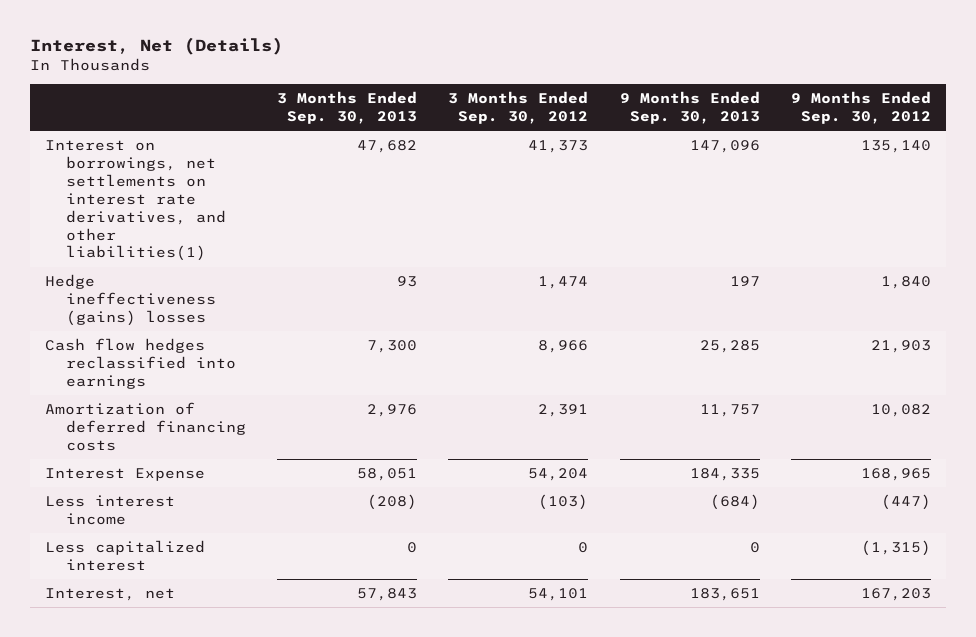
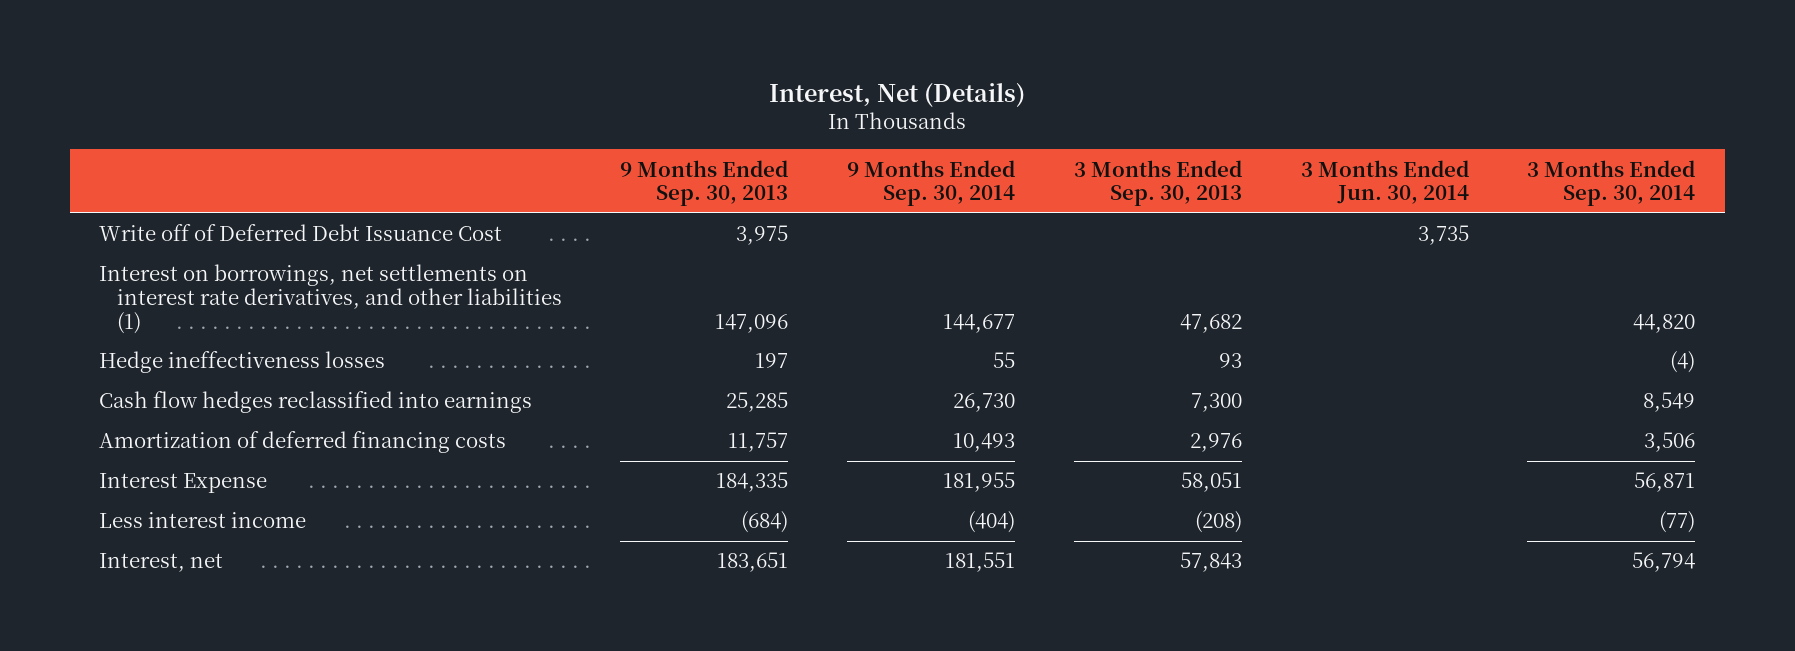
- | 3 Months Ended Sep. 30, 2013 | 3 Months Ended Sep. 30, 2012 | 9 Months Ended Sep. 30, 2013 | 9 Months Ended Sep. 30, 2012
+ | 9 Months Ended Sep. 30, 2013 | 9 Months Ended Sep. 30, 2014 | 3 Months Ended Sep. 30, 2013 | 3 Months Ended Jun. 30, 2014 | 3 Months Ended Sep. 30, 2014
- Interest on borrowings, net settlements on interest rate derivatives, and other liabilities(1) | 47,682 | 41,373 | 147,096 | 135,140
- Hedge ineffectiveness (gains) losses | 93 | 1,474 | 197 | 1,840
+ Write off of Deferred Debt Issuance Cost | 3,975 | | | 3,735 |
+ Interest on borrowings, net settlements on interest rate derivatives, and other liabilities (1) | 147,096 | 144,677 | 47,682 | | 44,820
+ Hedge ineffectiveness losses | 197 | 55 | 93 | | (4)
- Less capitalized interest | 0 | 0 | 0 | (1,315)

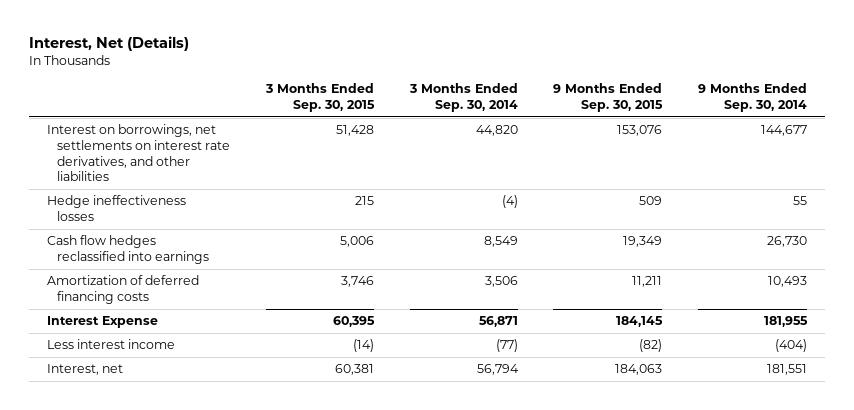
- | 9 Months Ended Sep. 30, 2013 | 9 Months Ended Sep. 30, 2014 | 3 Months Ended Sep. 30, 2013 | 3 Months Ended Jun. 30, 2014 | 3 Months Ended Sep. 30, 2014
+ | 3 Months Ended Sep. 30, 2015 | 3 Months Ended Sep. 30, 2014 | 9 Months Ended Sep. 30, 2015 | 9 Months Ended Sep. 30, 2014
- Write off of Deferred Debt Issuance Cost | 3,975 | | | 3,735 |
- Interest on borrowings, net settlements on interest rate derivatives, and other liabilities (1) | 147,096 | 144,677 | 47,682 | | 44,820
+ Interest on borrowings, net settlements on interest rate derivatives, and other liabilities | 51,428 | 44,820 | 153,076 | 144,677

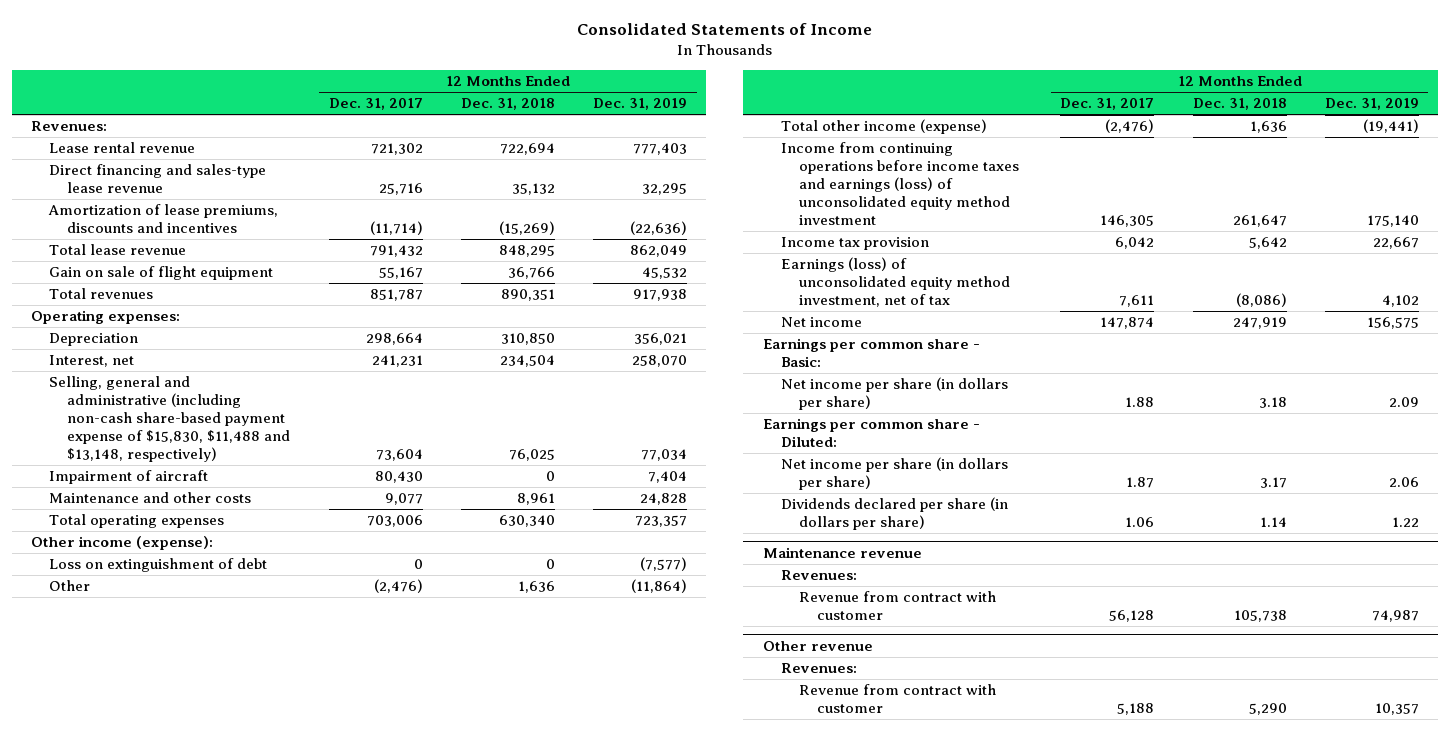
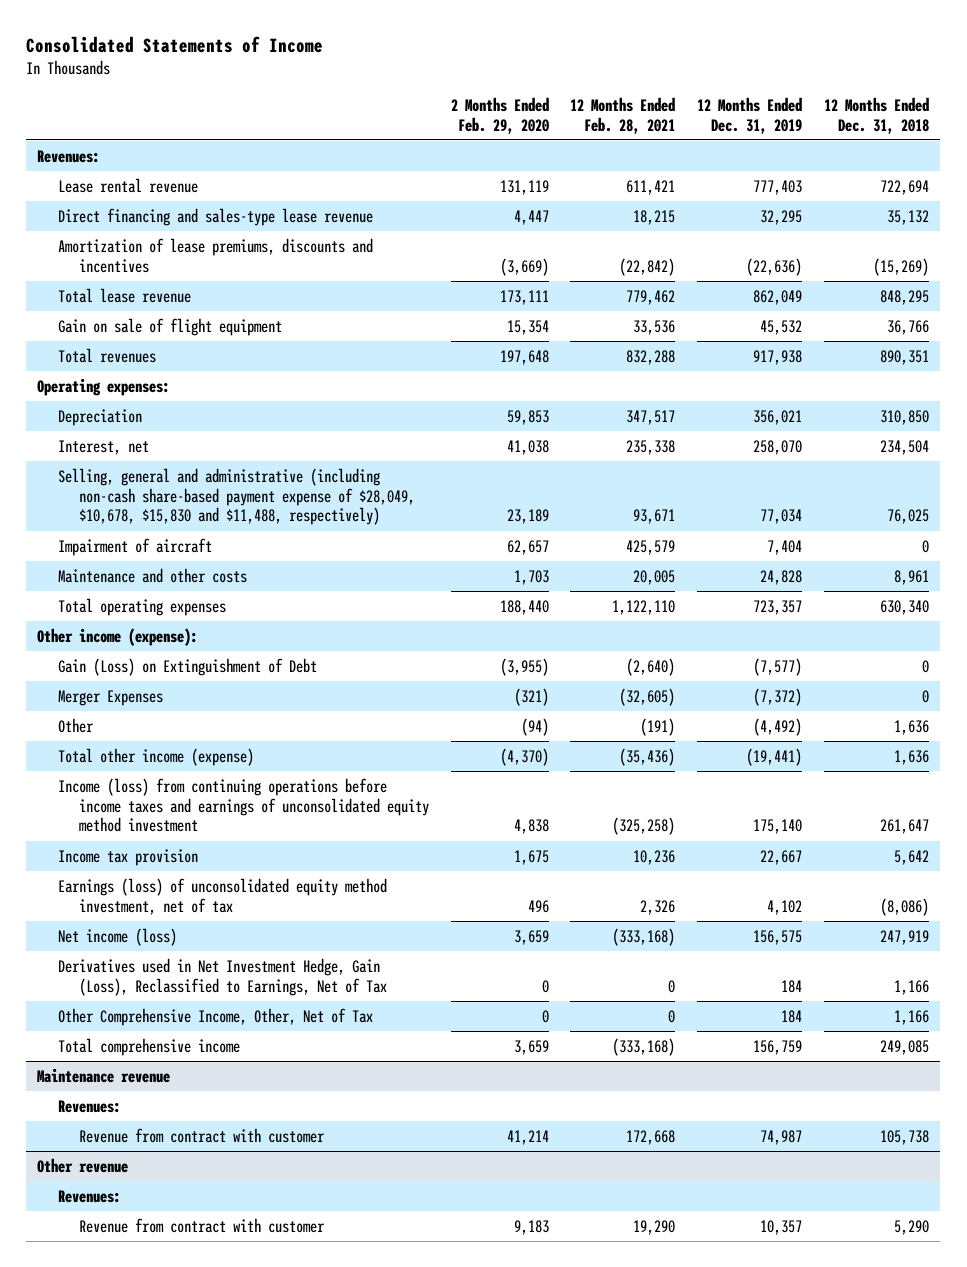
- | 12 Months Ended Dec. 31, 2017 | 12 Months Ended Dec. 31, 2018 | 12 Months Ended Dec. 31, 2019
+ | 2 Months Ended Feb. 29, 2020 | 12 Months Ended Feb. 28, 2021 | 12 Months Ended Dec. 31, 2019 | 12 Months Ended Dec. 31, 2018
- Selling, general and administrative (including non-cash share-based payment expense of $15,830, $11,488 and $13,148, respectively) | 73,604 | 76,025 | 77,034
+ Selling, general and administrative (including non-cash share-based payment expense of $28,049, $10,678, $15,830 and $11,488, respectively) | 23,189 | 93,671 | 77,034 | 76,025
- Loss on extinguishment of debt | 0 | 0 | (7,577)
- Other | (2,476) | 1,636 | (11,864)
+ Gain (Loss) on Extinguishment of Debt | (3,955) | (2,640) | (7,577) | 0
+ Merger Expenses | (321) | (32,605) | (7,372) | 0
+ Other | (94) | (191) | (4,492) | 1,636
- Income from continuing operations before income taxes and earnings (loss) of unconsolidated equity method investment | 146,305 | 261,647 | 175,140
+ Income (loss) from continuing operations before income taxes and earnings of unconsolidated equity method investment | 4,838 | (325,258) | 175,140 | 261,647
- Net income | 147,874 | 247,919 | 156,575
- Earnings per common share - Basic:
- Net income per share (in dollars per share) | 1.88 | 3.18 | 2.09
- Earnings per common share - Diluted:
- Net income per share (in dollars per share) | 1.87 | 3.17 | 2.06
- Dividends declared per share (in dollars per share) | 1.06 | 1.14 | 1.22
+ Net income (loss) | 3,659 | (333,168) | 156,575 | 247,919
+ Derivatives used in Net Investment Hedge, Gain (Loss), Reclassified to Earnings, Net of Tax | 0 | 0 | 184 | 1,166
+ Other Comprehensive Income, Other, Net of Tax | 0 | 0 | 184 | 1,166
+ Total comprehensive income | 3,659 | (333,168) | 156,759 | 249,085

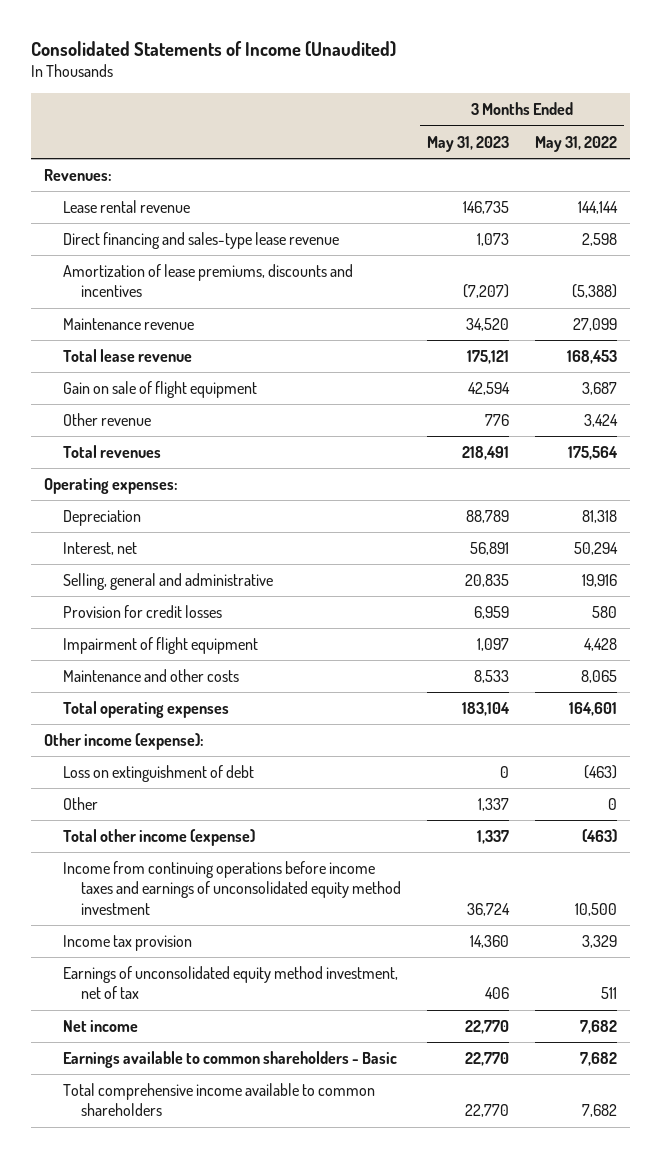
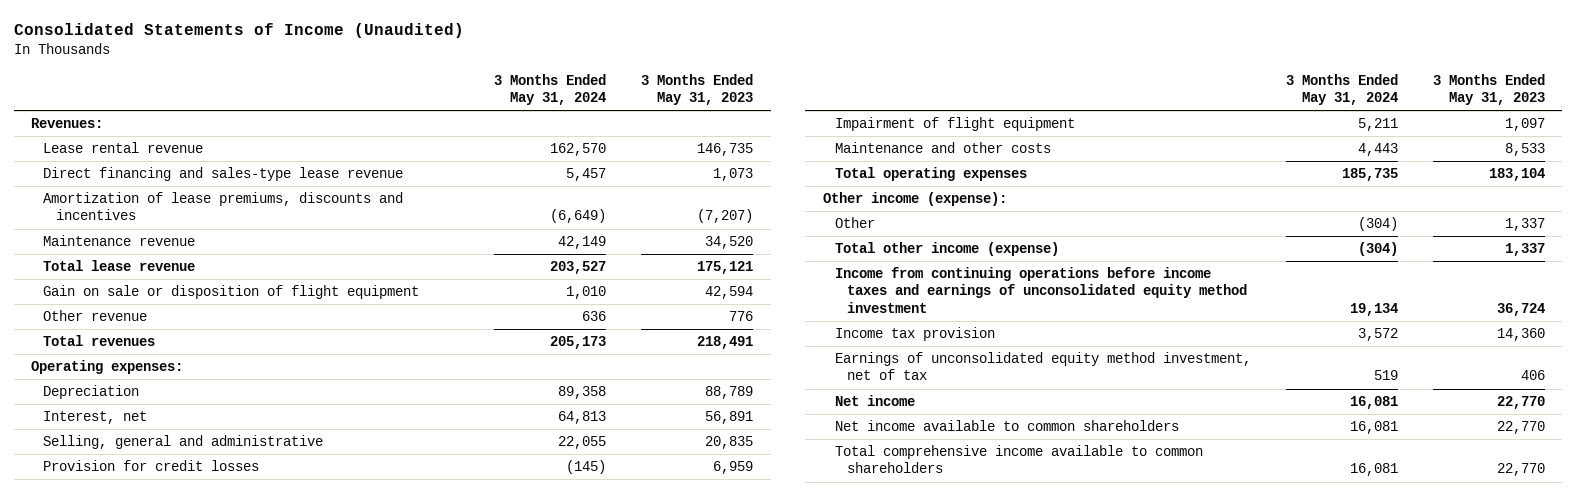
- | 3 Months Ended May 31, 2023 | 3 Months Ended May 31, 2022
+ | 3 Months Ended May 31, 2024 | 3 Months Ended May 31, 2023
- Gain on sale of flight equipment | 42,594 | 3,687
+ Gain on sale or disposition of flight equipment | 1,010 | 42,594
- Loss on extinguishment of debt | 0 | (463)
- Earnings available to common shareholders - Basic | 22,770 | 7,682
+ Net income available to common shareholders | 16,081 | 22,770

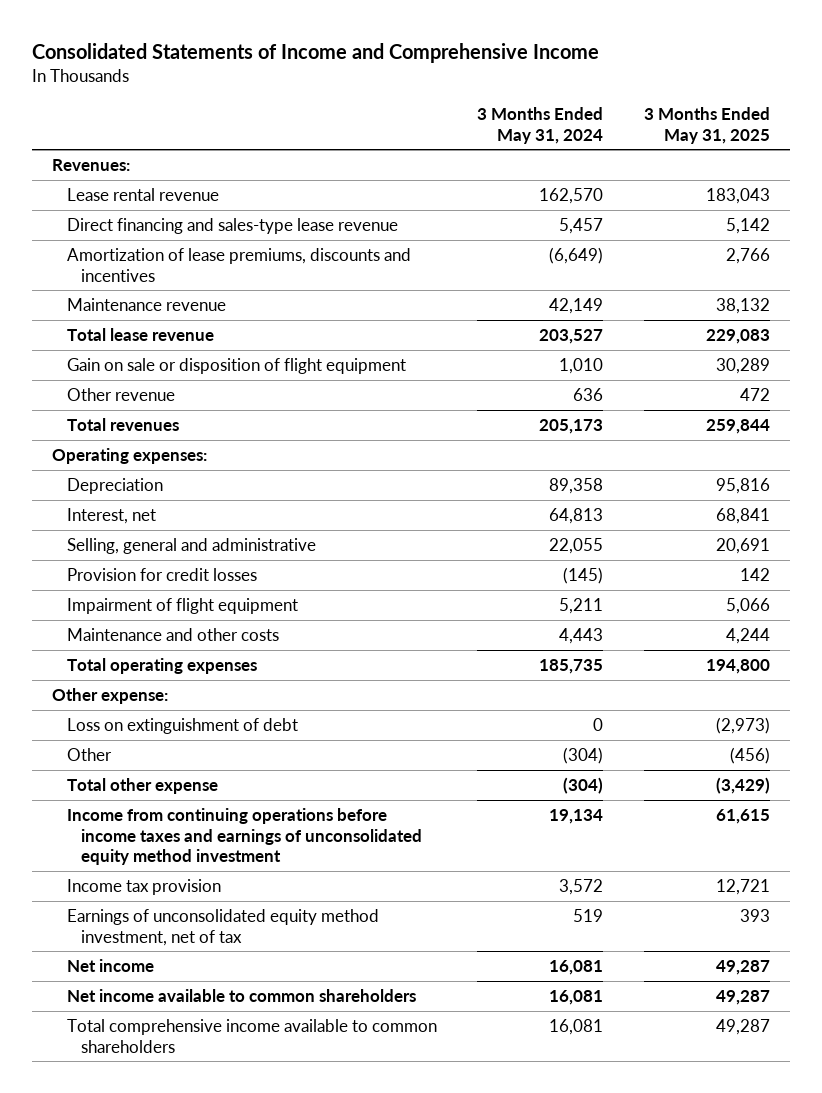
- Consolidated Statements of Income (Unaudited)
+ Consolidated Statements of Income and Comprehensive Income
- | 3 Months Ended May 31, 2024 | 3 Months Ended May 31, 2023
+ | 3 Months Ended May 31, 2024 | 3 Months Ended May 31, 2025
- Other income (expense):
+ Other expense:
+ Loss on extinguishment of debt | 0 | (2,973)
- Total other income (expense) | (304) | 1,337
+ Total other expense | (304) | (3,429)

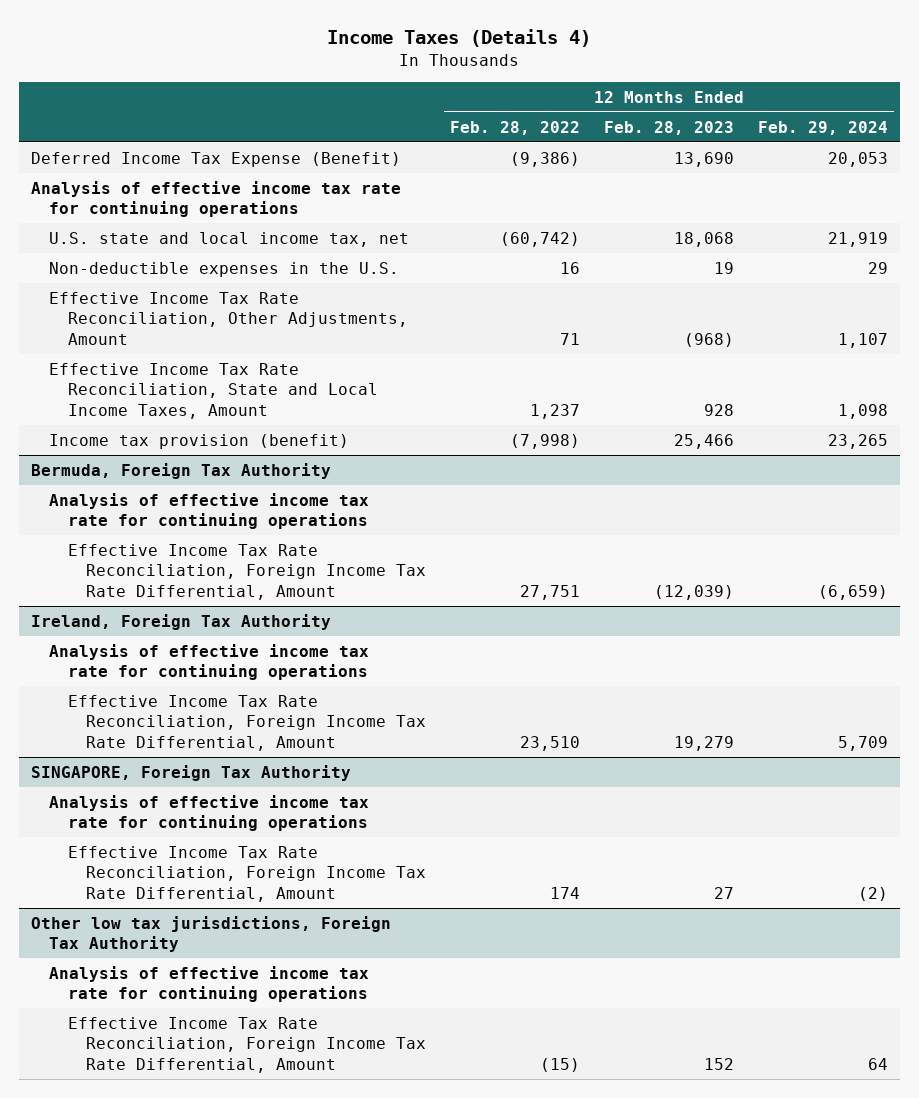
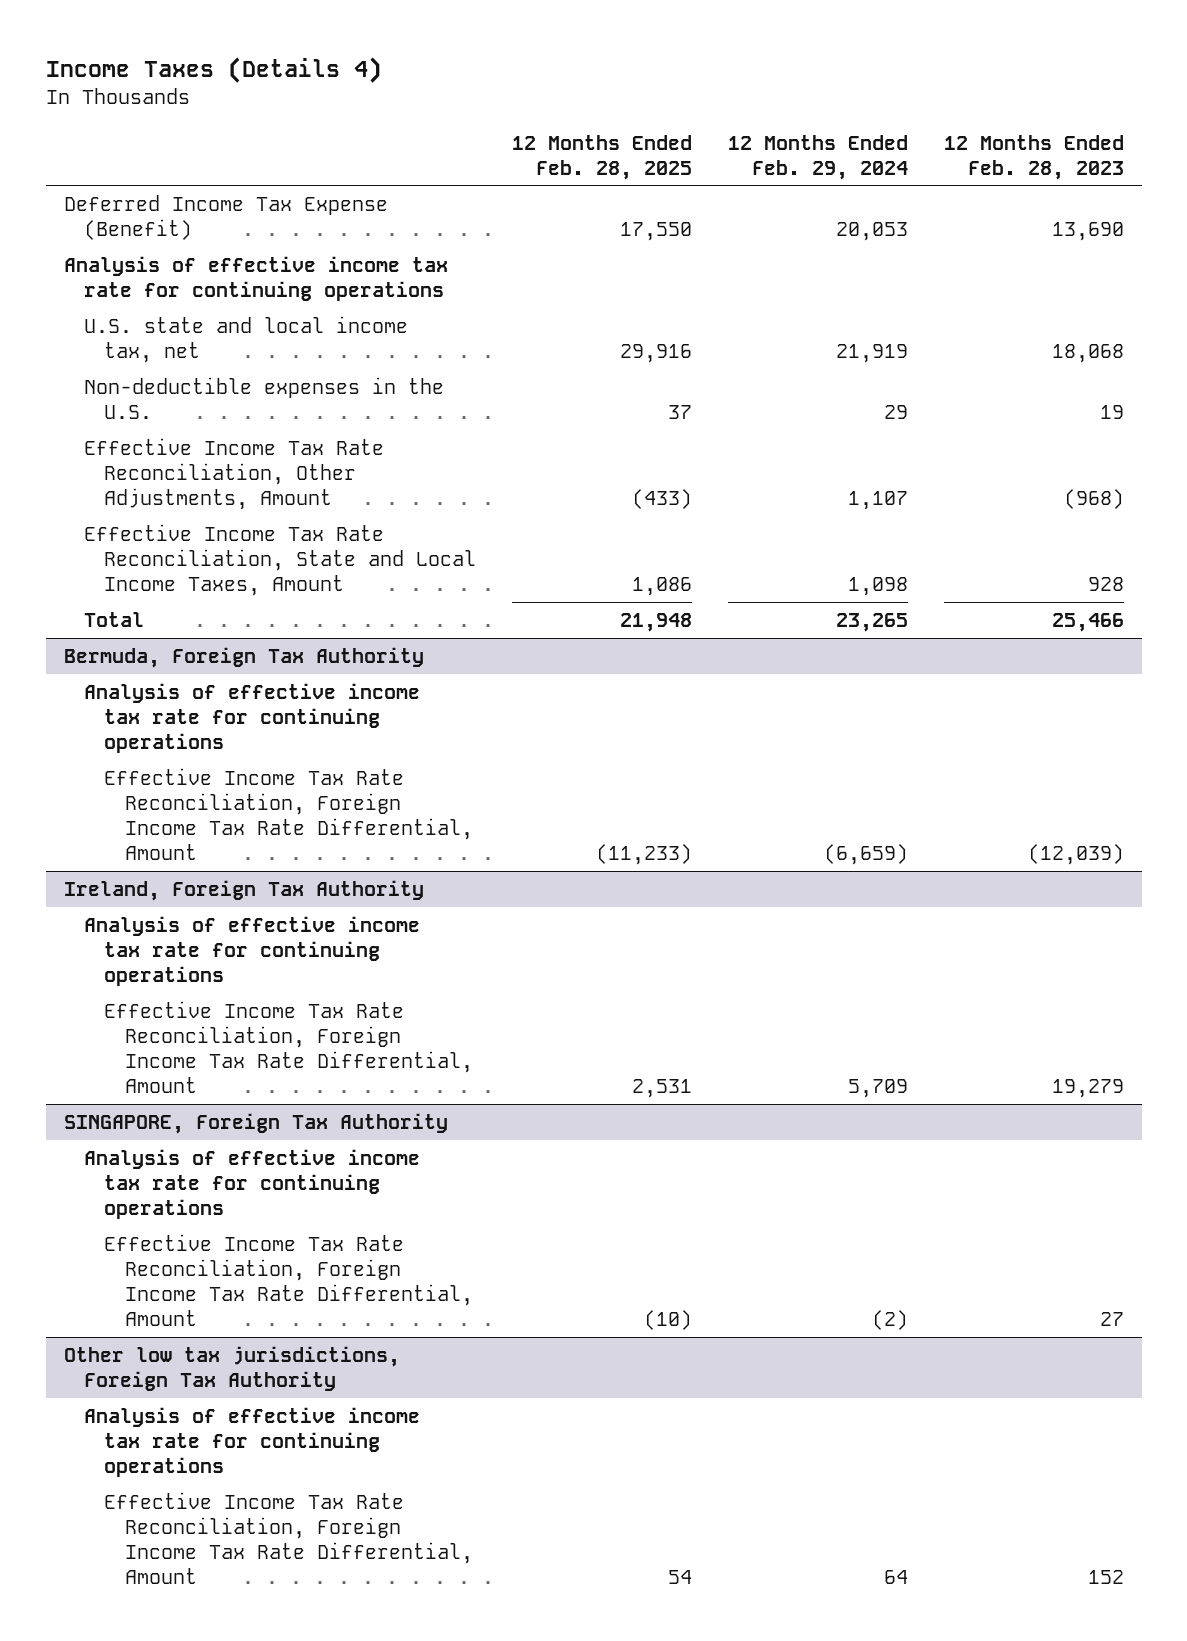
- | 12 Months Ended Feb. 28, 2022 | 12 Months Ended Feb. 28, 2023 | 12 Months Ended Feb. 29, 2024
+ | 12 Months Ended Feb. 28, 2025 | 12 Months Ended Feb. 29, 2024 | 12 Months Ended Feb. 28, 2023
- Income tax provision (benefit) | (7,998) | 25,466 | 23,265
+ Total | 21,948 | 23,265 | 25,466

